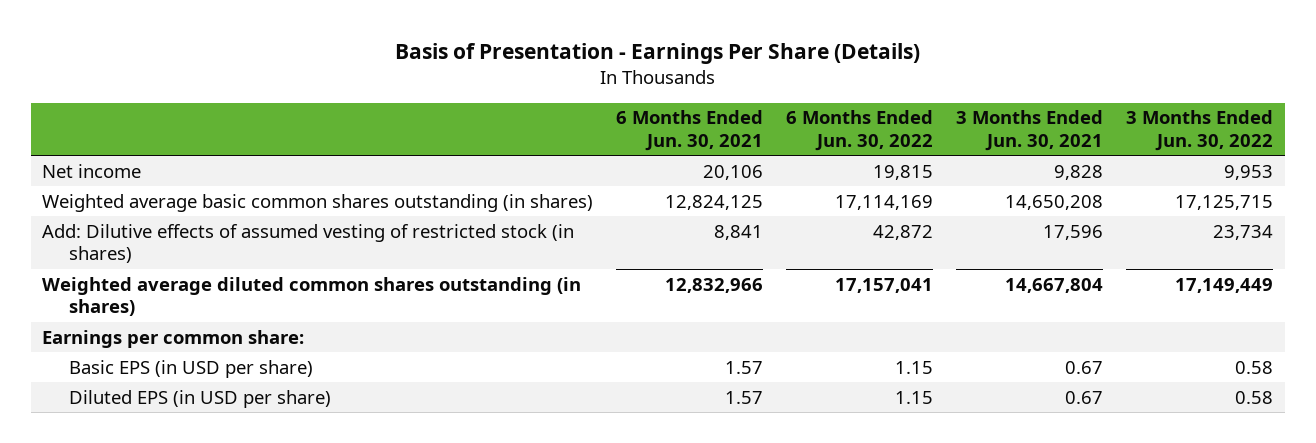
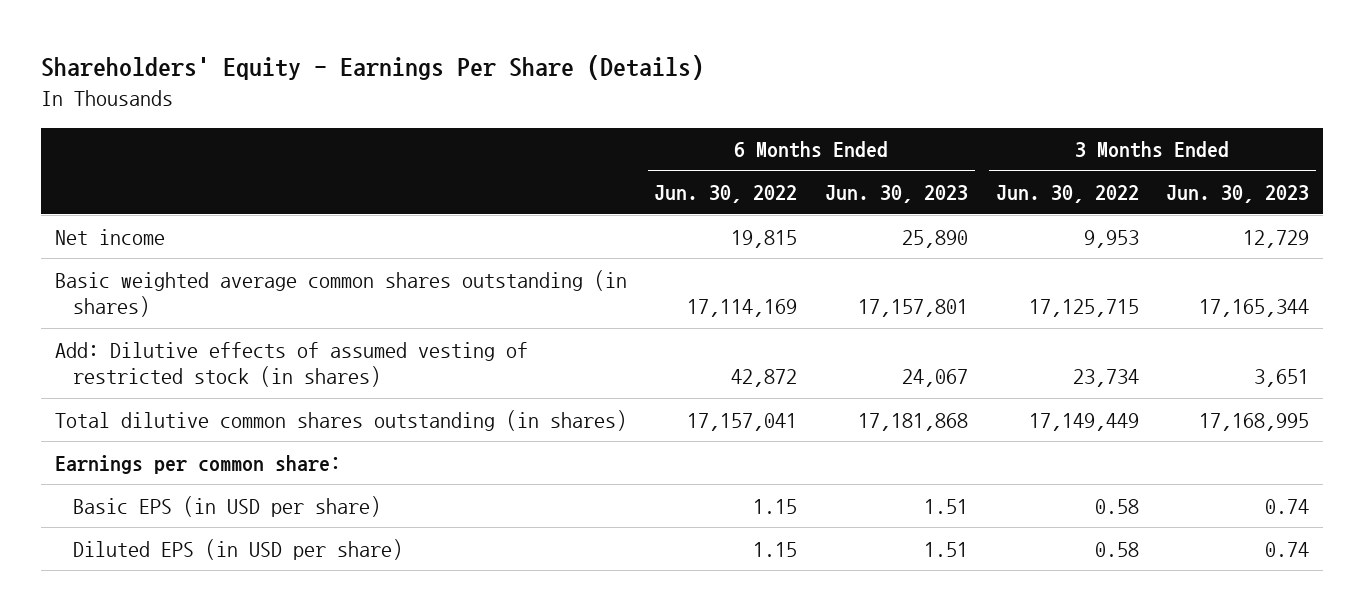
- Basis of Presentation - Earnings Per Share (Details)
+ Shareholders' Equity - Earnings Per Share (Details)
- | 6 Months Ended Jun. 30, 2021 | 6 Months Ended Jun. 30, 2022 | 3 Months Ended Jun. 30, 2021 | 3 Months Ended Jun. 30, 2022
+ | 6 Months Ended Jun. 30, 2022 | 6 Months Ended Jun. 30, 2023 | 3 Months Ended Jun. 30, 2022 | 3 Months Ended Jun. 30, 2023
- Weighted average basic common shares outstanding (in shares) | 12,824,125 | 17,114,169 | 14,650,208 | 17,125,715
+ Basic weighted average common shares outstanding (in shares) | 17,114,169 | 17,157,801 | 17,125,715 | 17,165,344
- Weighted average diluted common shares outstanding (in shares) | 12,832,966 | 17,157,041 | 14,667,804 | 17,149,449
+ Total dilutive common shares outstanding (in shares) | 17,157,041 | 17,181,868 | 17,149,449 | 17,168,995

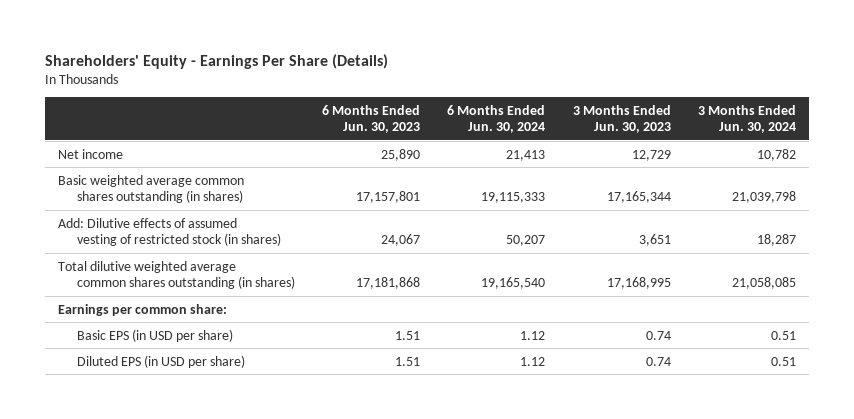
- | 6 Months Ended Jun. 30, 2022 | 6 Months Ended Jun. 30, 2023 | 3 Months Ended Jun. 30, 2022 | 3 Months Ended Jun. 30, 2023
+ | 6 Months Ended Jun. 30, 2023 | 6 Months Ended Jun. 30, 2024 | 3 Months Ended Jun. 30, 2023 | 3 Months Ended Jun. 30, 2024
- Total dilutive common shares outstanding (in shares) | 17,157,041 | 17,181,868 | 17,149,449 | 17,168,995
+ Total dilutive weighted average common shares outstanding (in shares) | 17,181,868 | 19,165,540 | 17,168,995 | 21,058,085

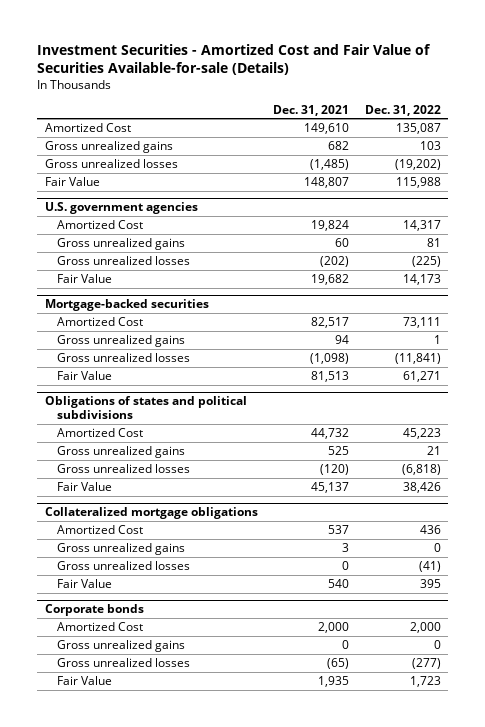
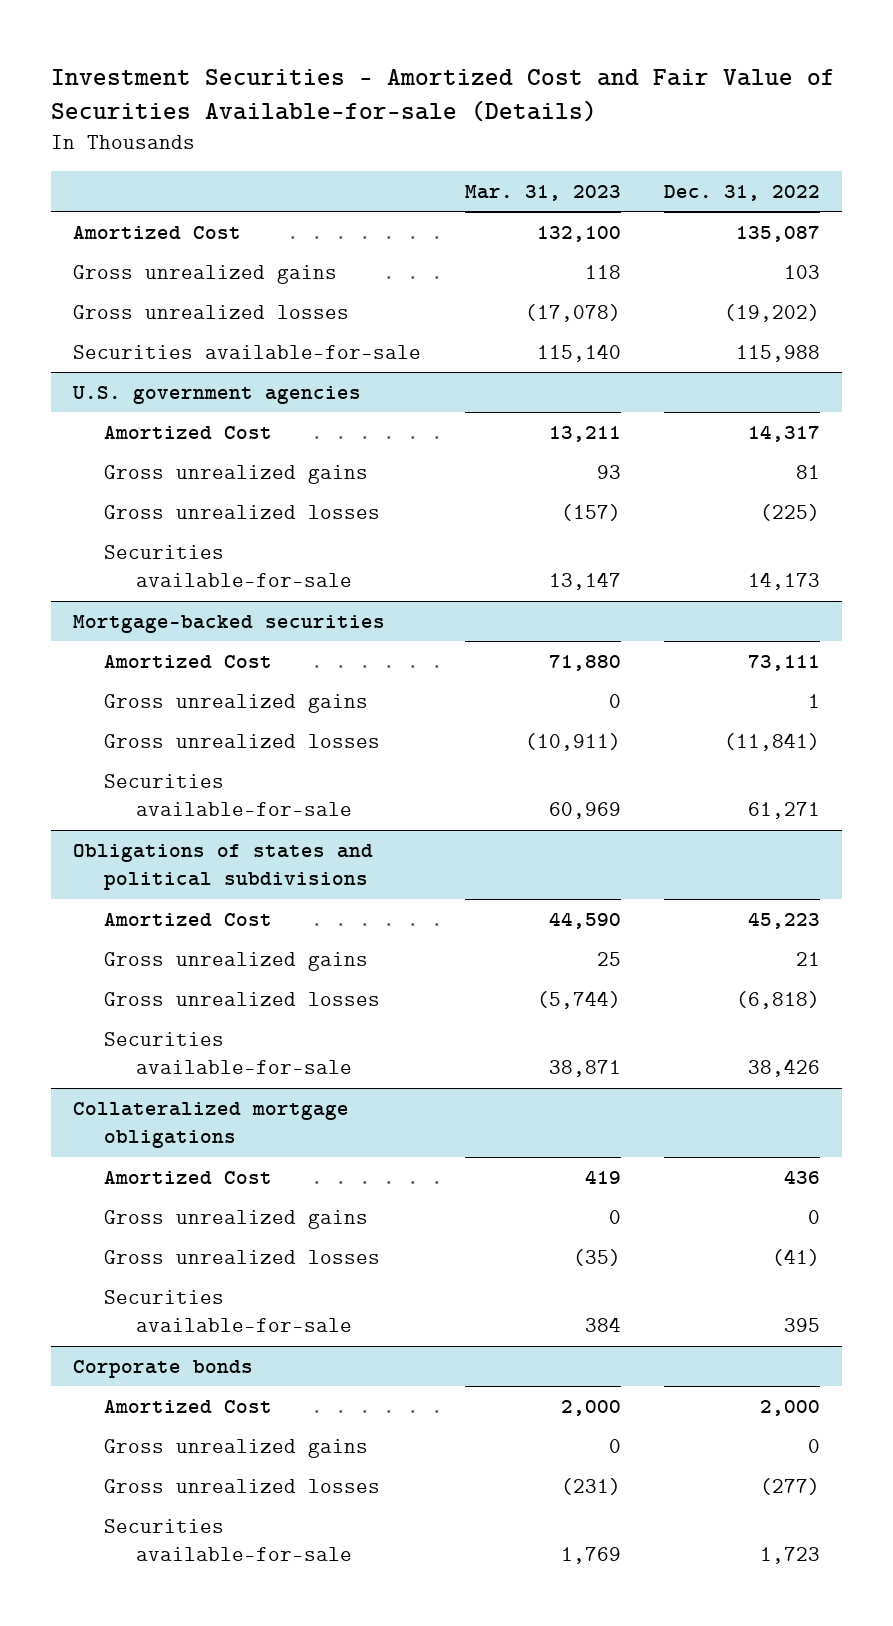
- | Dec. 31, 2021 | Dec. 31, 2022
+ | Mar. 31, 2023 | Dec. 31, 2022
- Fair Value | 148,807 | 115,988
+ Securities available-for-sale | 115,140 | 115,988
@ U.S. government agencies
- Fair Value | 19,682 | 14,173
+ Securities available-for-sale | 13,147 | 14,173
@ Mortgage-backed securities
- Fair Value | 81,513 | 61,271
+ Securities available-for-sale | 60,969 | 61,271
@ Obligations of states and political subdivisions
- Fair Value | 45,137 | 38,426
+ Securities available-for-sale | 38,871 | 38,426
@ Collateralized mortgage obligations
- Fair Value | 540 | 395
+ Securities available-for-sale | 384 | 395
@ Corporate bonds
- Fair Value | 1,935 | 1,723
+ Securities available-for-sale | 1,769 | 1,723

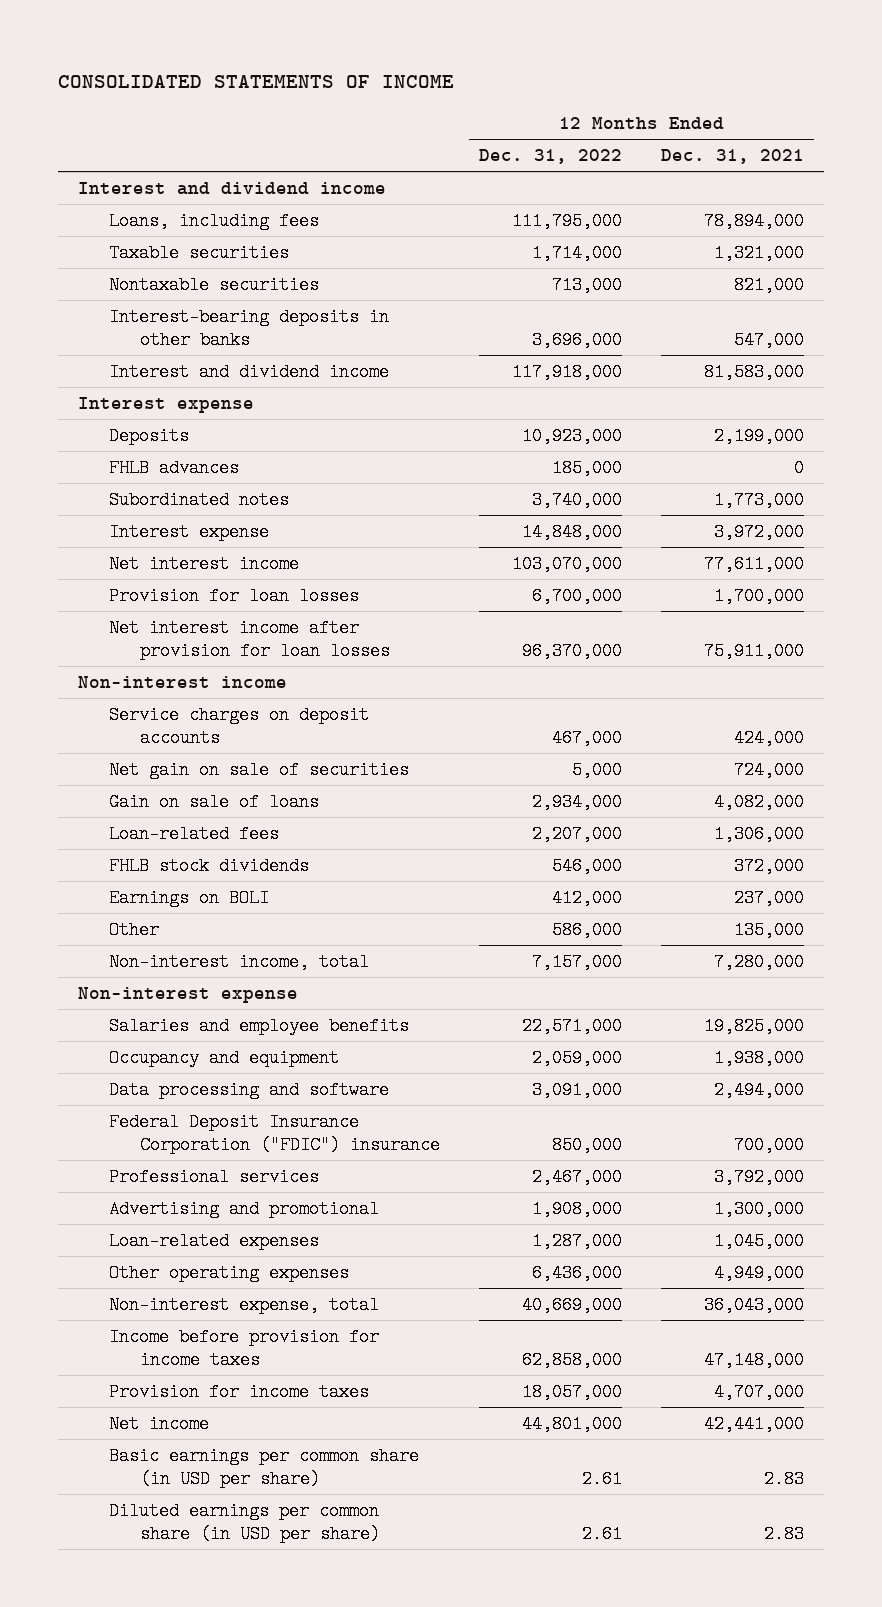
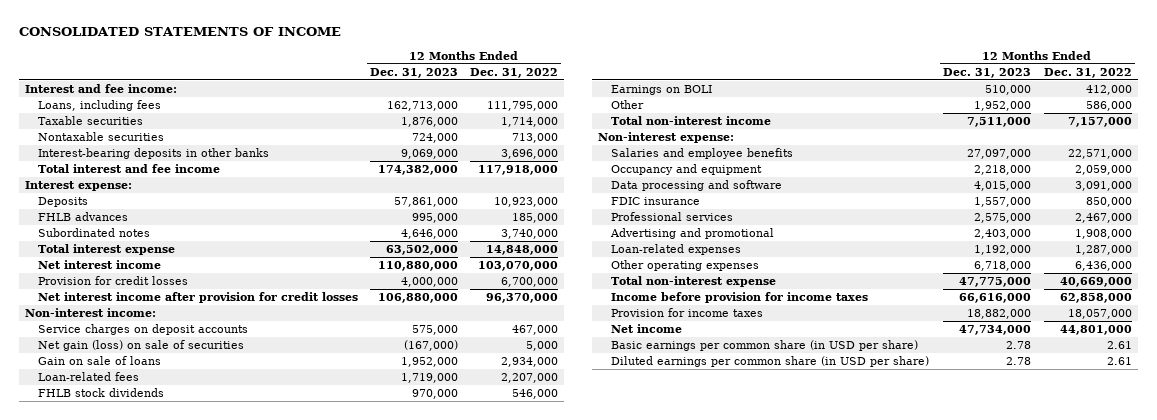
- | 12 Months Ended Dec. 31, 2022 | 12 Months Ended Dec. 31, 2021
+ | 12 Months Ended Dec. 31, 2023 | 12 Months Ended Dec. 31, 2022
- Interest and dividend income
+ Interest and fee income:
- Interest and dividend income | 117,918,000 | 81,583,000
- Interest expense
+ Total interest and fee income | 174,382,000 | 117,918,000
+ Interest expense:
- Interest expense | 14,848,000 | 3,972,000
+ Total interest expense | 63,502,000 | 14,848,000
- Provision for loan losses | 6,700,000 | 1,700,000
- Net interest income after provision for loan losses | 96,370,000 | 75,911,000
- Non-interest income
+ Provision for credit losses | 4,000,000 | 6,700,000
+ Net interest income after provision for credit losses | 106,880,000 | 96,370,000
+ Non-interest income:
- Net gain on sale of securities | 5,000 | 724,000
+ Net gain (loss) on sale of securities | (167,000) | 5,000
- Non-interest income, total | 7,157,000 | 7,280,000
- Non-interest expense
+ Total non-interest income | 7,511,000 | 7,157,000
+ Non-interest expense:
- Federal Deposit Insurance Corporation ("FDIC") insurance | 850,000 | 700,000
+ FDIC insurance | 1,557,000 | 850,000
- Non-interest expense, total | 40,669,000 | 36,043,000
+ Total non-interest expense | 47,775,000 | 40,669,000

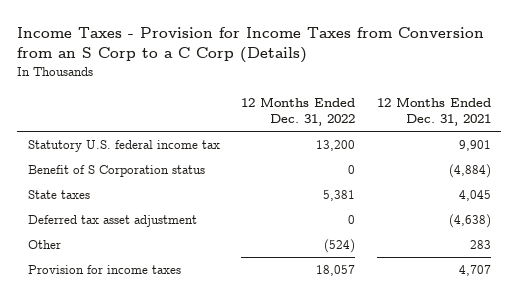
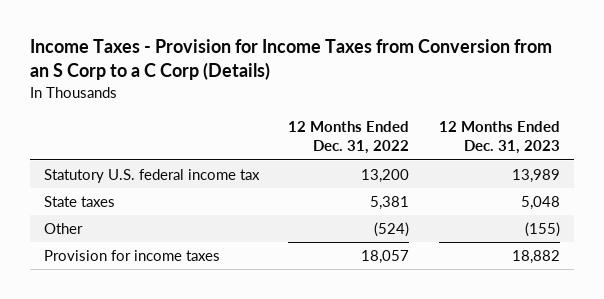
- | 12 Months Ended Dec. 31, 2022 | 12 Months Ended Dec. 31, 2021
+ | 12 Months Ended Dec. 31, 2022 | 12 Months Ended Dec. 31, 2023
- Benefit of S Corporation status | 0 | (4,884)
- Deferred tax asset adjustment | 0 | (4,638)

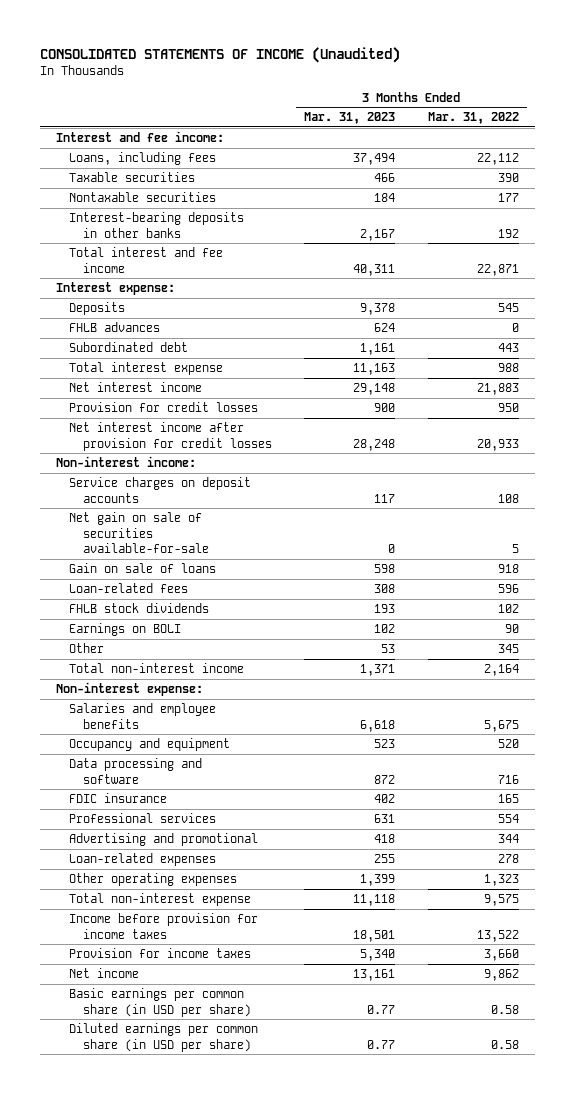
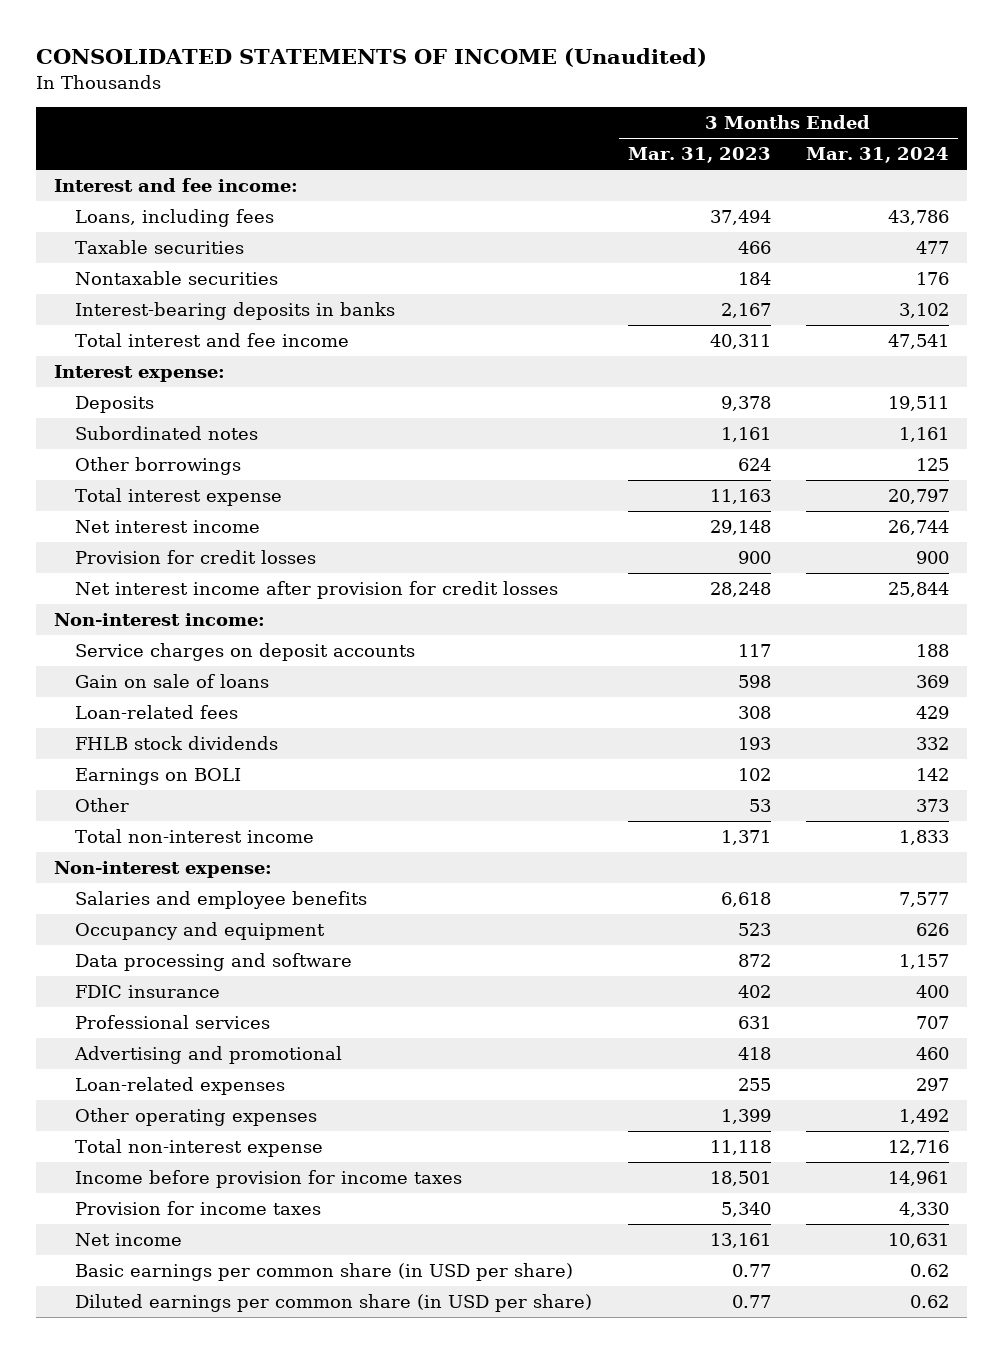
- | 3 Months Ended Mar. 31, 2023 | 3 Months Ended Mar. 31, 2022
+ | 3 Months Ended Mar. 31, 2023 | 3 Months Ended Mar. 31, 2024
- Interest-bearing deposits in other banks | 2,167 | 192
+ Interest-bearing deposits in banks | 2,167 | 3,102
- FHLB advances | 624 | 0
- Subordinated debt | 1,161 | 443
+ Subordinated notes | 1,161 | 1,161
+ Other borrowings | 624 | 125
- Net gain on sale of securities available-for-sale | 0 | 5

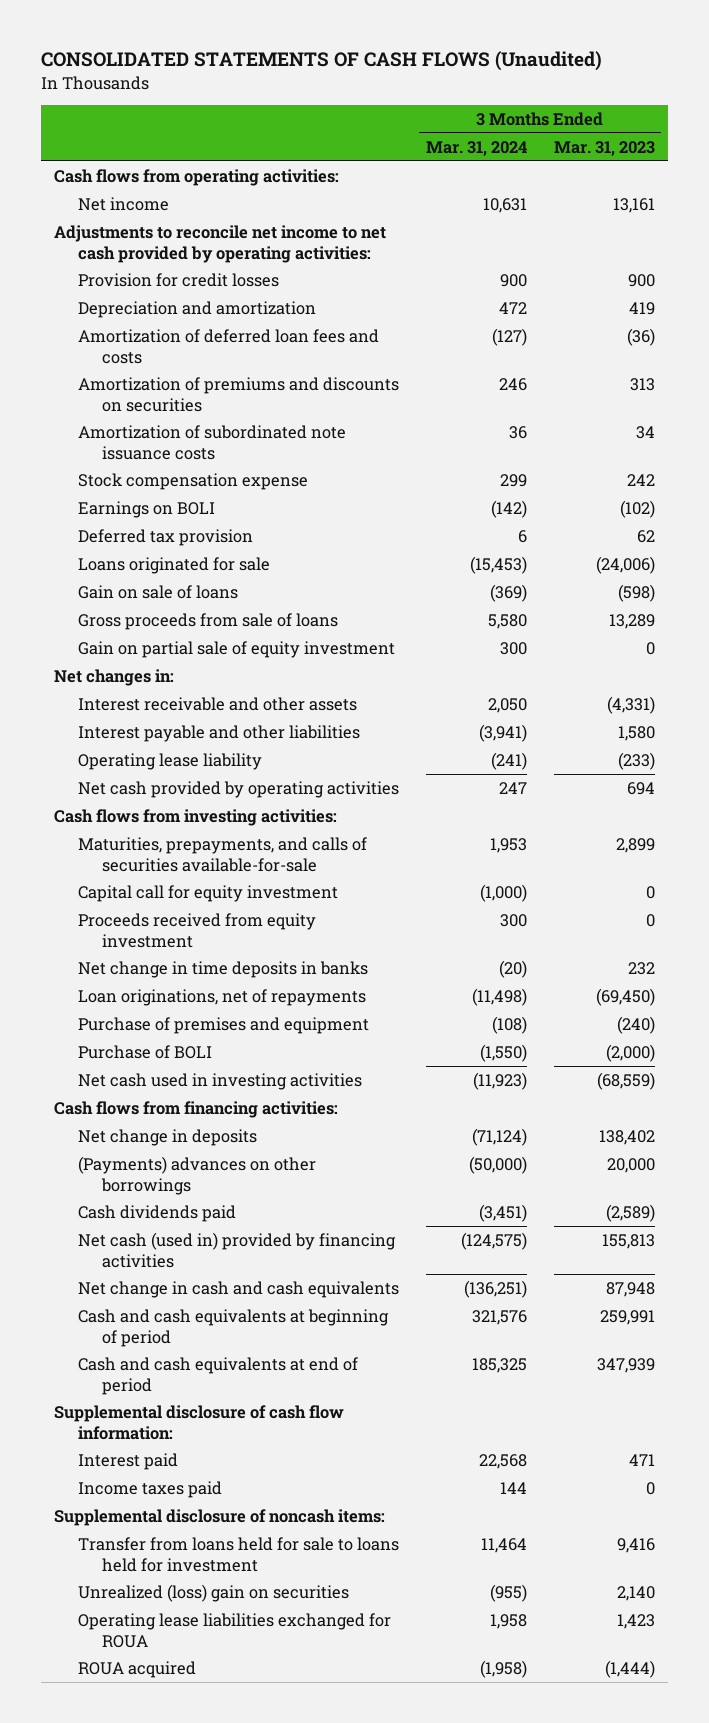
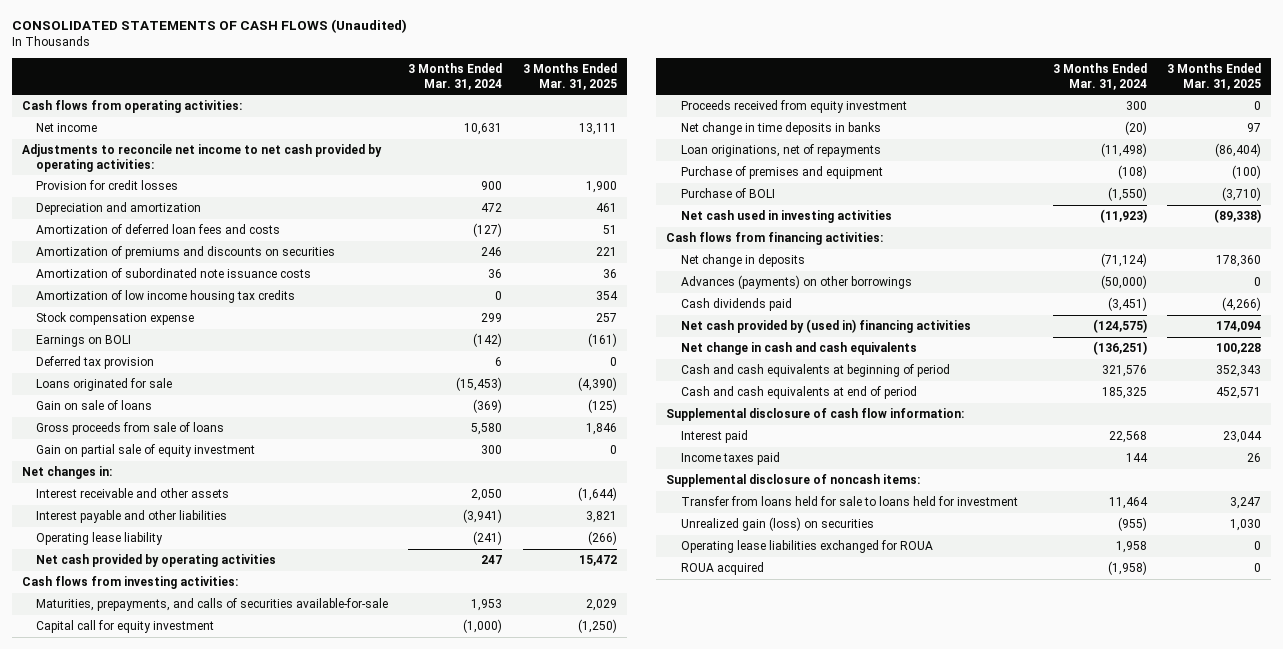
- | 3 Months Ended Mar. 31, 2024 | 3 Months Ended Mar. 31, 2023
+ | 3 Months Ended Mar. 31, 2024 | 3 Months Ended Mar. 31, 2025
+ Amortization of low income housing tax credits | 0 | 354
- (Payments) advances on other borrowings | (50,000) | 20,000
+ Advances (payments) on other borrowings | (50,000) | 0
- Net cash (used in) provided by financing activities | (124,575) | 155,813
+ Net cash provided by (used in) financing activities | (124,575) | 174,094
- Unrealized (loss) gain on securities | (955) | 2,140
+ Unrealized gain (loss) on securities | (955) | 1,030

